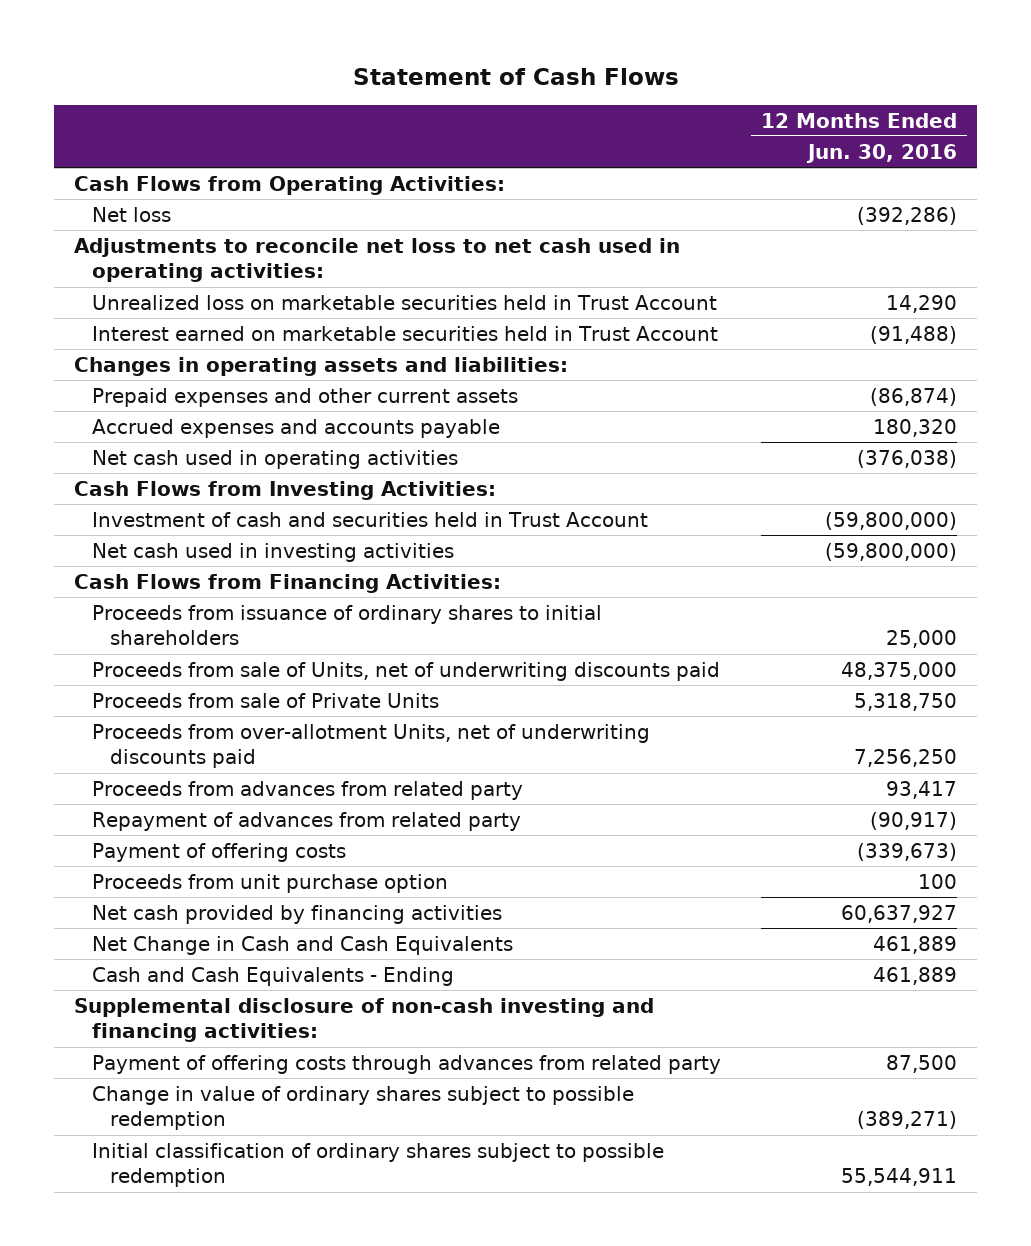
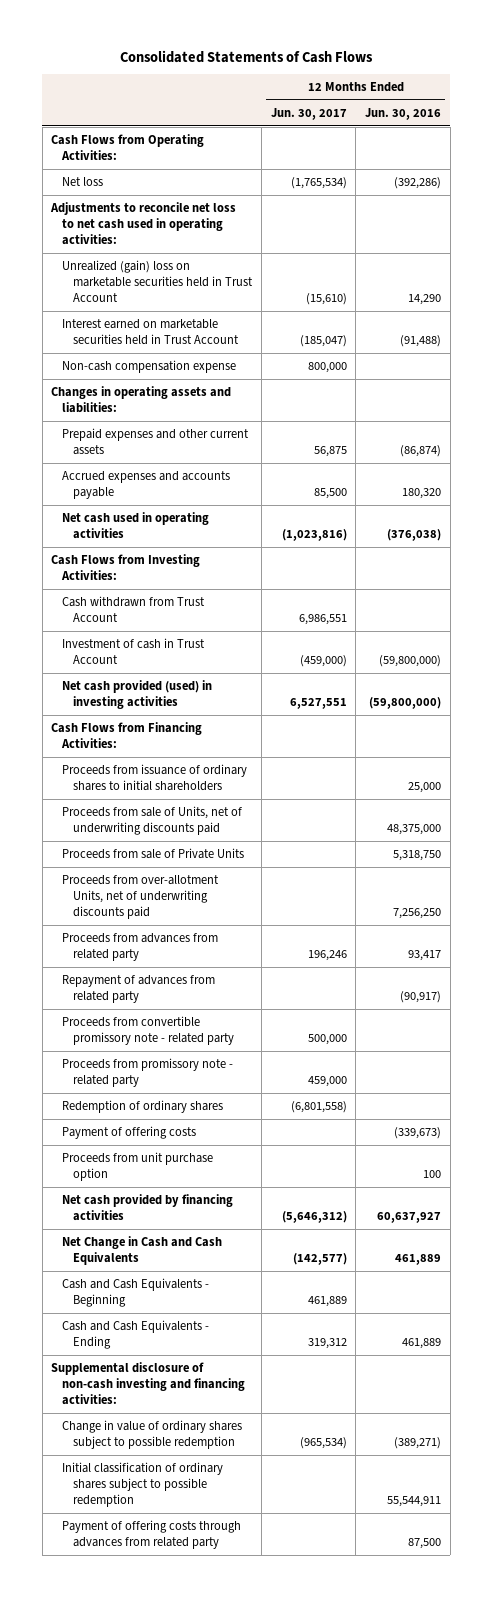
- Statement of Cash Flows
+ Consolidated Statements of Cash Flows
- | 12 Months Ended Jun. 30, 2016
+ | 12 Months Ended Jun. 30, 2017 | 12 Months Ended Jun. 30, 2016
- Unrealized loss on marketable securities held in Trust Account | 14,290
+ Unrealized (gain) loss on marketable securities held in Trust Account | (15,610) | 14,290
+ Non-cash compensation expense | 800,000 |
- Investment of cash and securities held in Trust Account | (59,800,000)
- Net cash used in investing activities | (59,800,000)
+ Cash withdrawn from Trust Account | 6,986,551 |
+ Investment of cash in Trust Account | (459,000) | (59,800,000)
+ Net cash provided (used) in investing activities | 6,527,551 | (59,800,000)
+ Proceeds from convertible promissory note - related party | 500,000 |
+ Proceeds from promissory note - related party | 459,000 |
+ Redemption of ordinary shares | (6,801,558) |
+ Cash and Cash Equivalents - Beginning | 461,889 |
moved down: Payment of offering costs through advances from related party | | 87,500

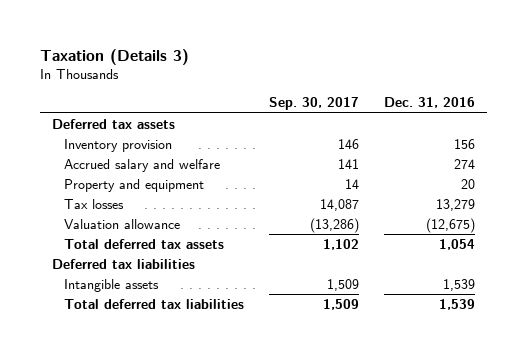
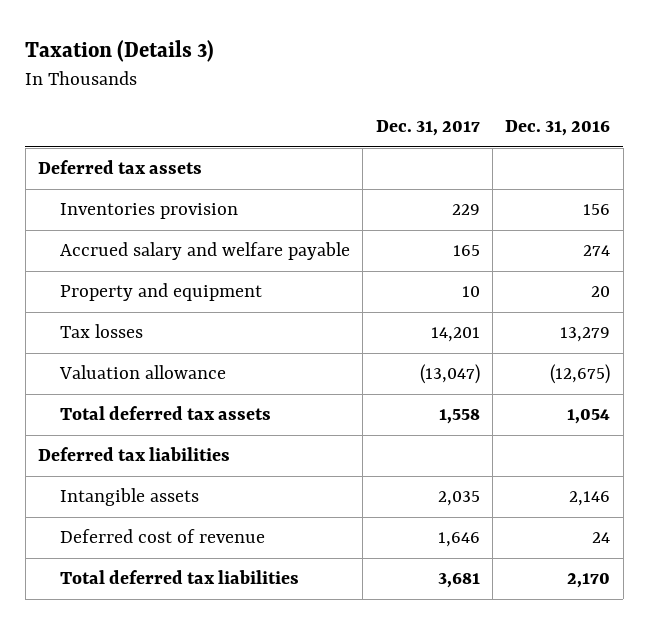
- | Sep. 30, 2017 | Dec. 31, 2016
+ | Dec. 31, 2017 | Dec. 31, 2016
- Inventory provision | 146 | 156
- Accrued salary and welfare | 141 | 274
+ Inventories provision | 229 | 156
+ Accrued salary and welfare payable | 165 | 274
- Intangible assets | 1,509 | 1,539
- Total deferred tax liabilities | 1,509 | 1,539
+ Intangible assets | 2,035 | 2,146
+ Deferred cost of revenue | 1,646 | 24
+ Total deferred tax liabilities | 3,681 | 2,170

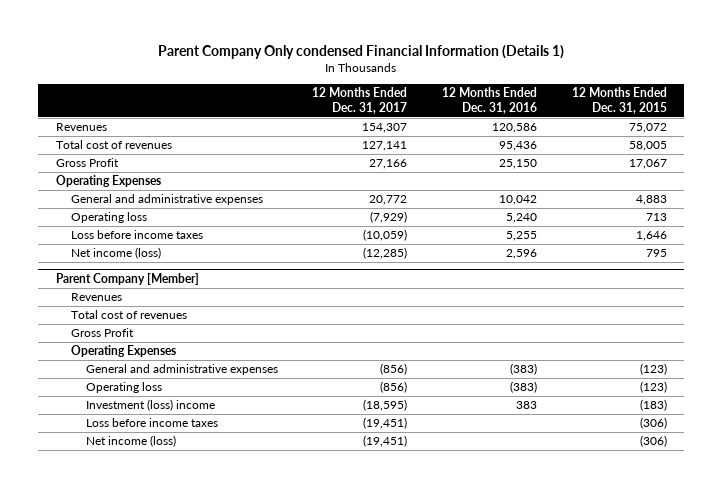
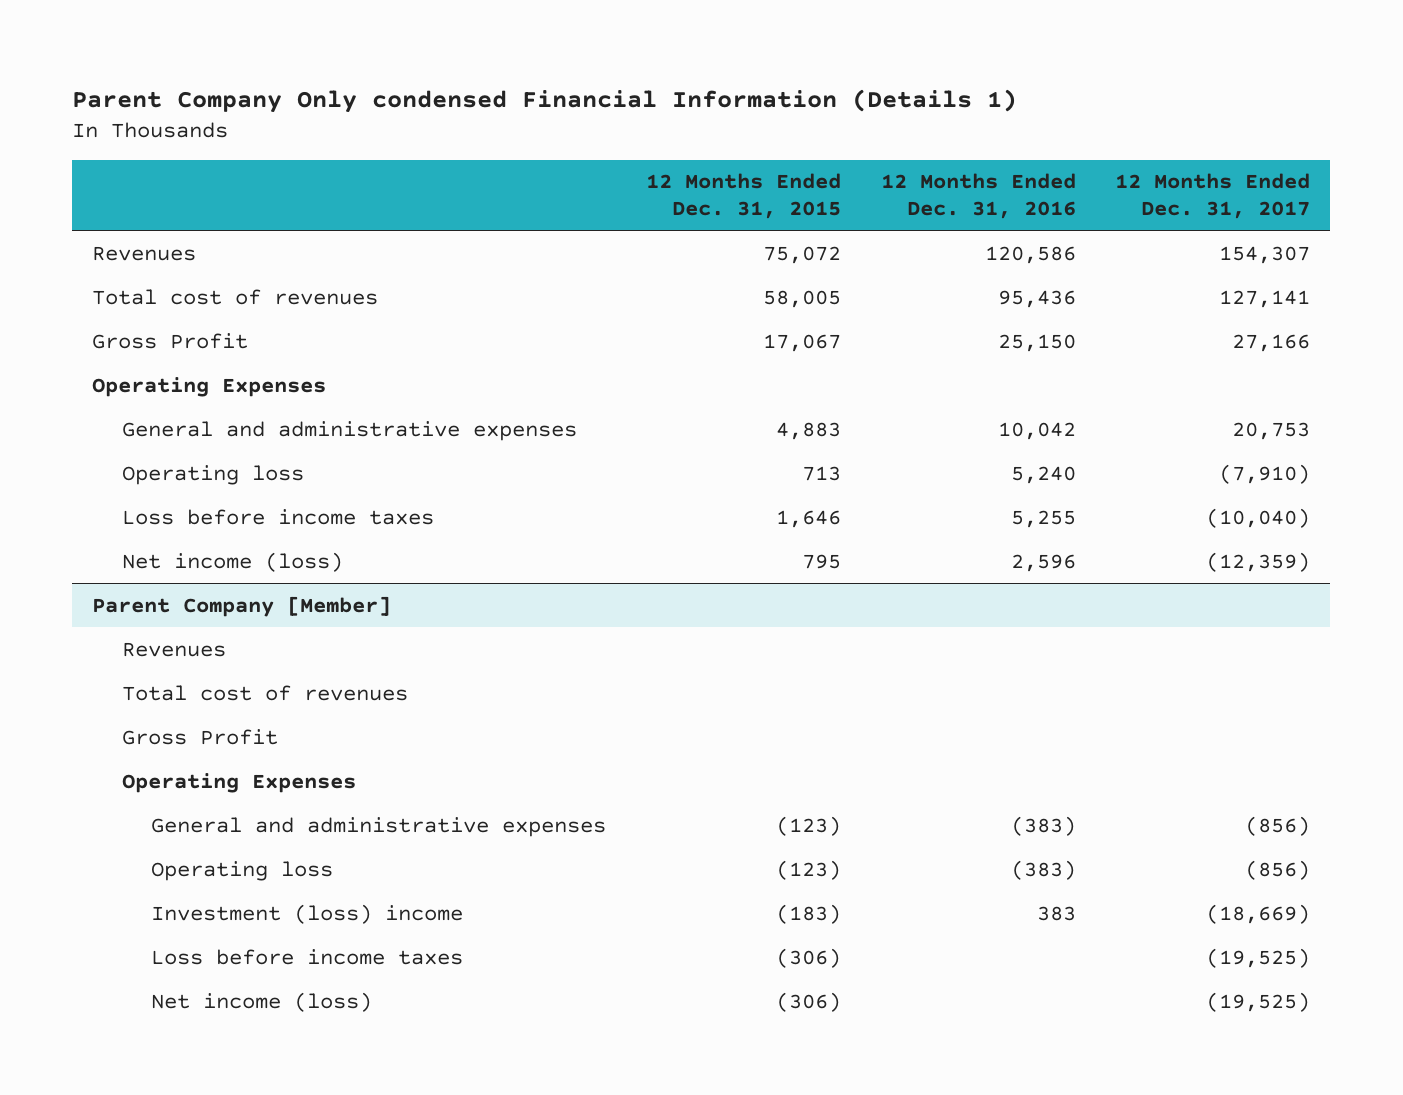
- | 12 Months Ended Dec. 31, 2017 | 12 Months Ended Dec. 31, 2016 | 12 Months Ended Dec. 31, 2015
+ | 12 Months Ended Dec. 31, 2015 | 12 Months Ended Dec. 31, 2016 | 12 Months Ended Dec. 31, 2017
- General and administrative expenses | 20,772 | 10,042 | 4,883
- Operating loss | (7,929) | 5,240 | 713
- Loss before income taxes | (10,059) | 5,255 | 1,646
- Net income (loss) | (12,285) | 2,596 | 795
+ General and administrative expenses | 4,883 | 10,042 | 20,753
+ Operating loss | 713 | 5,240 | (7,910)
+ Loss before income taxes | 1,646 | 5,255 | (10,040)
+ Net income (loss) | 795 | 2,596 | (12,359)
@ Parent Company [Member]
- Investment (loss) income | (18,595) | 383 | (183)
- Loss before income taxes | (19,451) | | (306)
- Net income (loss) | (19,451) | | (306)
+ Investment (loss) income | (183) | 383 | (18,669)
+ Loss before income taxes | (306) | | (19,525)
+ Net income (loss) | (306) | | (19,525)

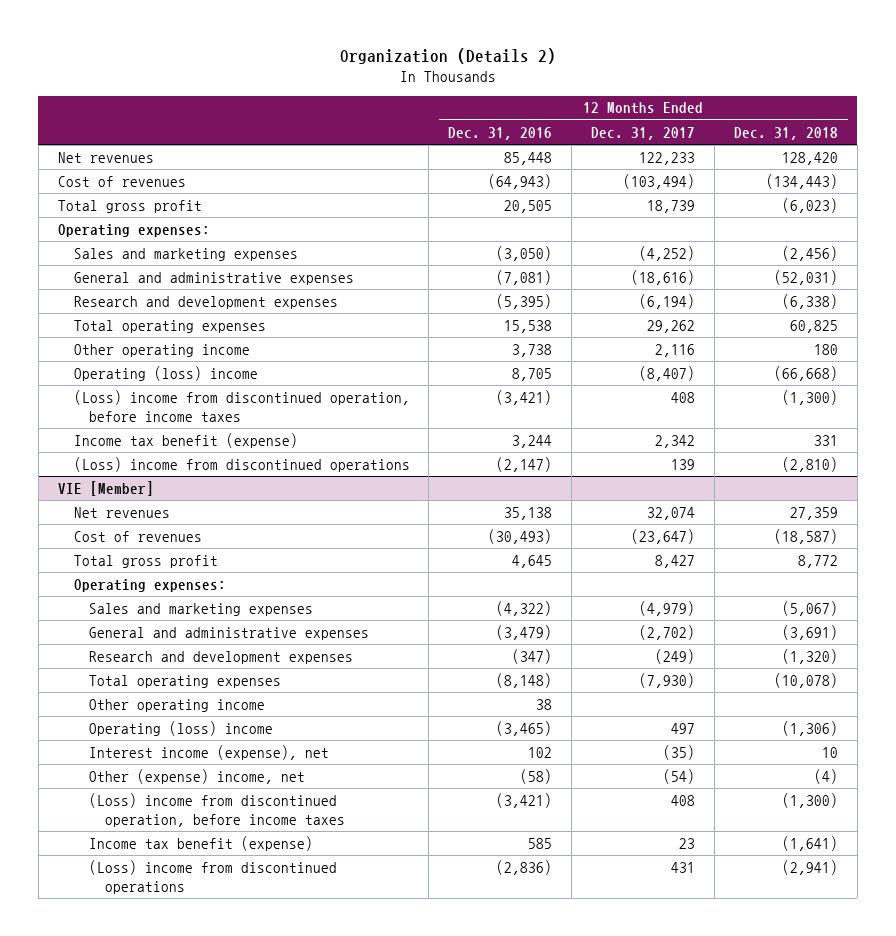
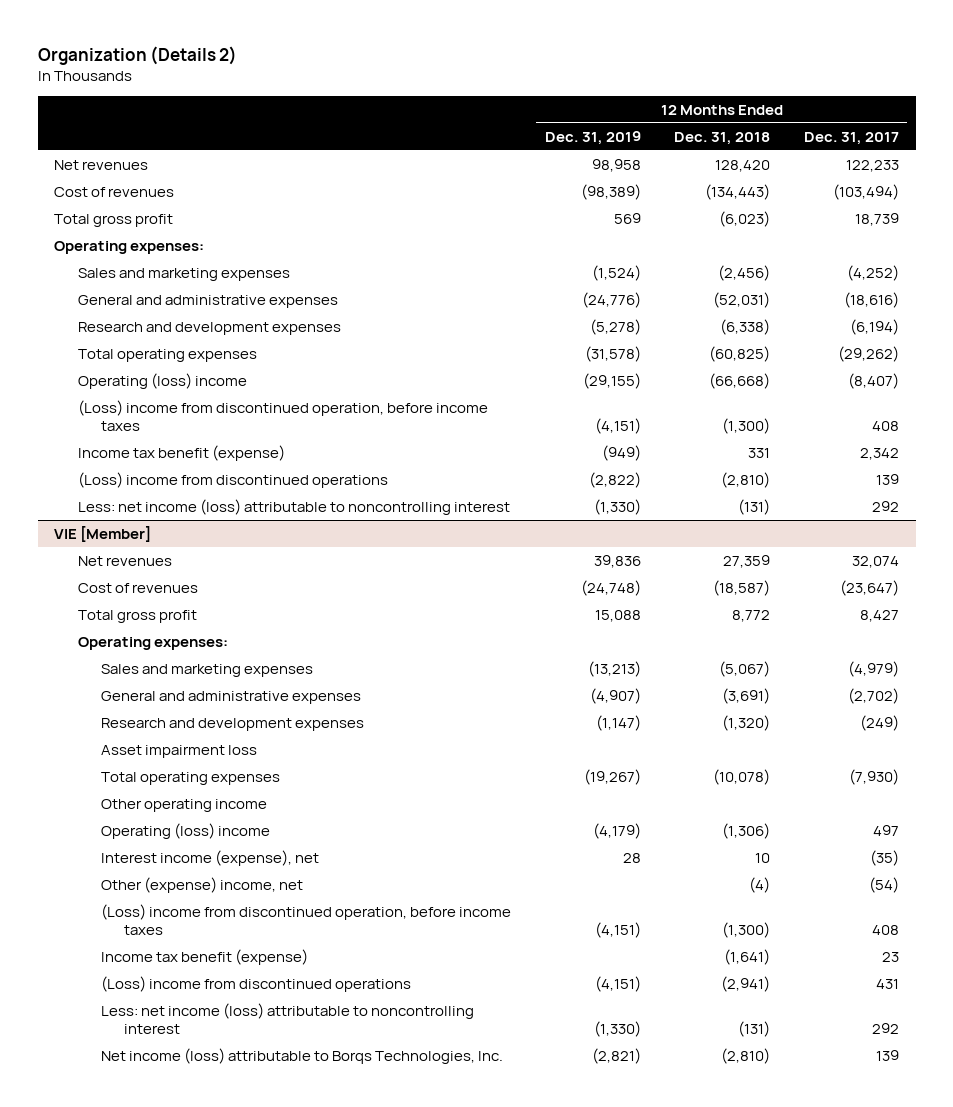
- | 12 Months Ended Dec. 31, 2016 | 12 Months Ended Dec. 31, 2017 | 12 Months Ended Dec. 31, 2018
+ | 12 Months Ended Dec. 31, 2019 | 12 Months Ended Dec. 31, 2018 | 12 Months Ended Dec. 31, 2017
- Total operating expenses | 15,538 | 29,262 | 60,825
- Other operating income | 3,738 | 2,116 | 180
+ Total operating expenses | (31,578) | (60,825) | (29,262)
+ Less: net income (loss) attributable to noncontrolling interest | (1,330) | (131) | 292
@ VIE [Member]
+ Asset impairment loss
+ Less: net income (loss) attributable to noncontrolling interest | (1,330) | (131) | 292
+ Net income (loss) attributable to Borqs Technologies, Inc. | (2,821) | (2,810) | 139

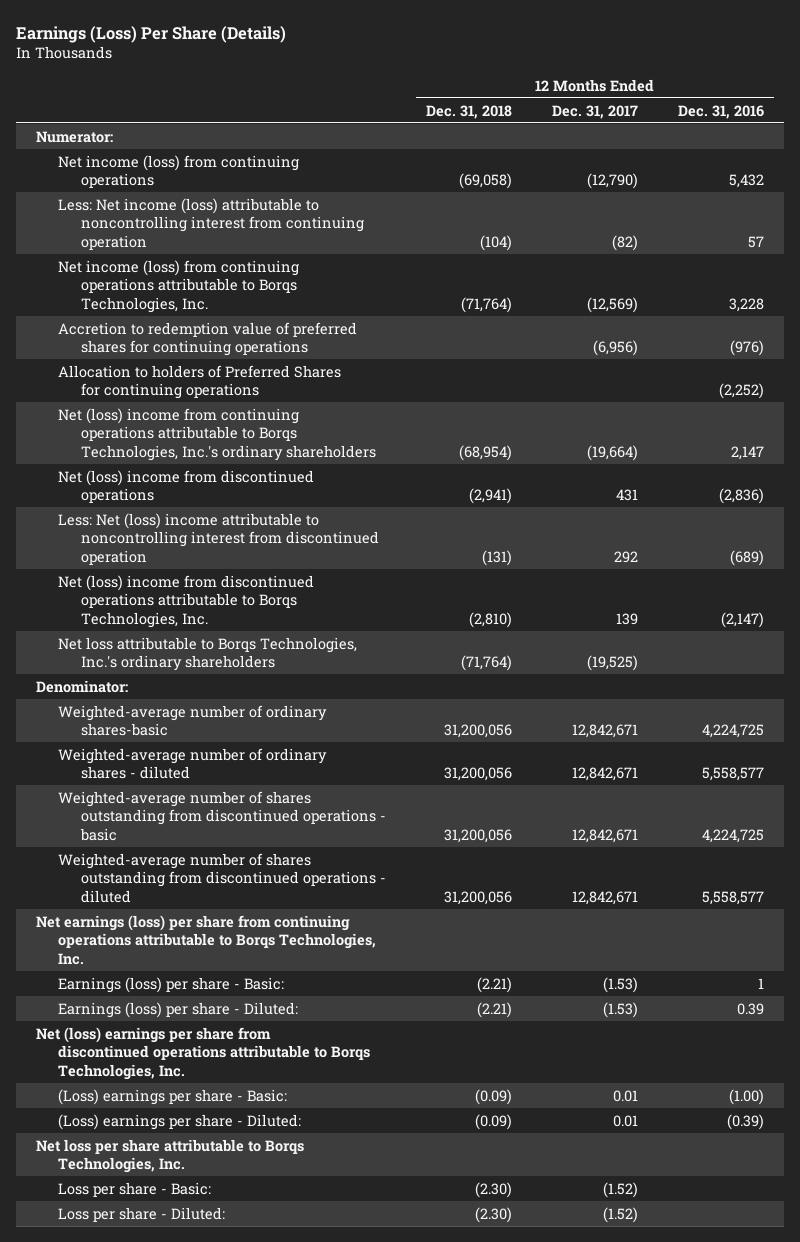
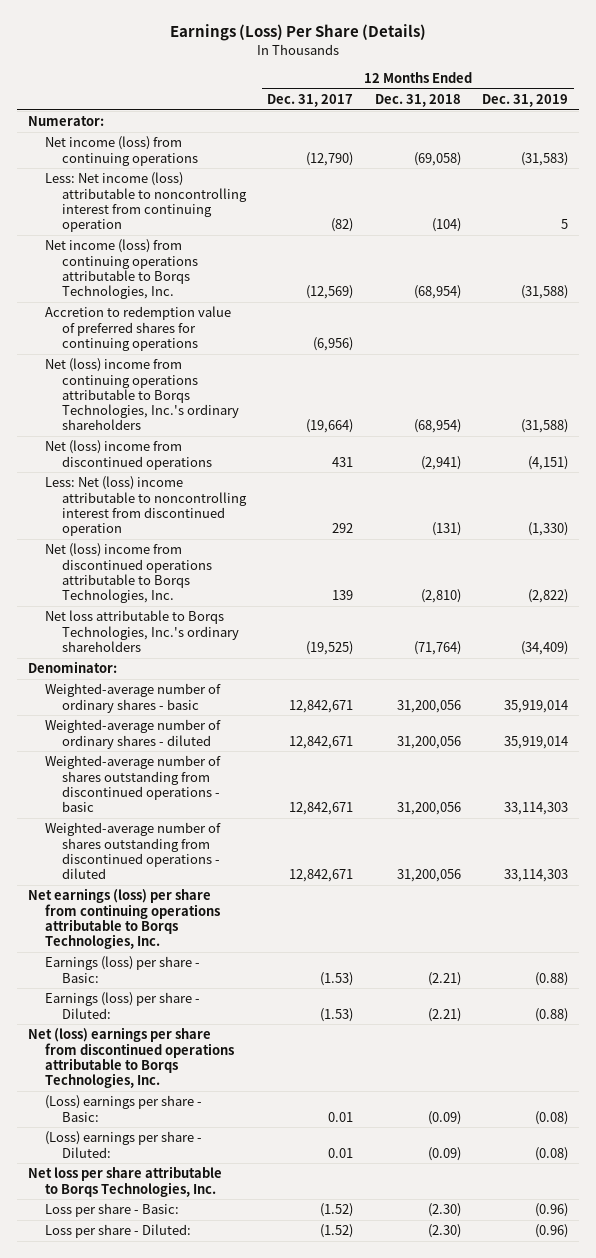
- | 12 Months Ended Dec. 31, 2018 | 12 Months Ended Dec. 31, 2017 | 12 Months Ended Dec. 31, 2016
+ | 12 Months Ended Dec. 31, 2017 | 12 Months Ended Dec. 31, 2018 | 12 Months Ended Dec. 31, 2019
- Net income (loss) from continuing operations attributable to Borqs Technologies, Inc. | (71,764) | (12,569) | 3,228
+ Net income (loss) from continuing operations attributable to Borqs Technologies, Inc. | (12,569) | (68,954) | (31,588)
- Allocation to holders of Preferred Shares for continuing operations | | | (2,252)
- Weighted-average number of ordinary shares-basic | 31,200,056 | 12,842,671 | 4,224,725
+ Weighted-average number of ordinary shares - basic | 12,842,671 | 31,200,056 | 35,919,014

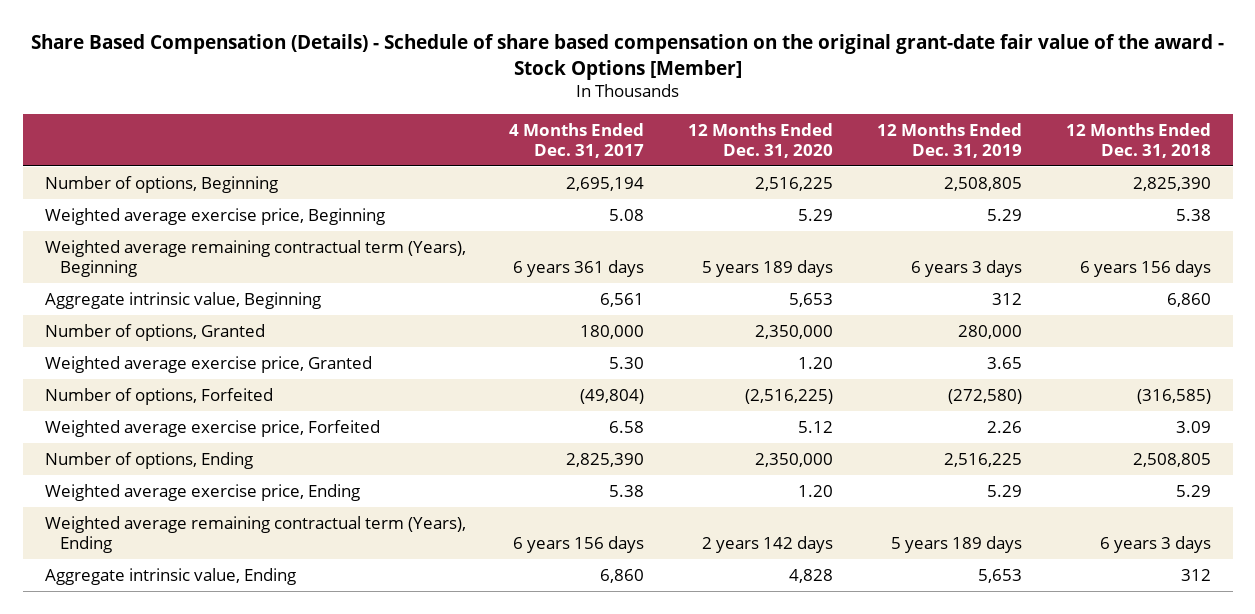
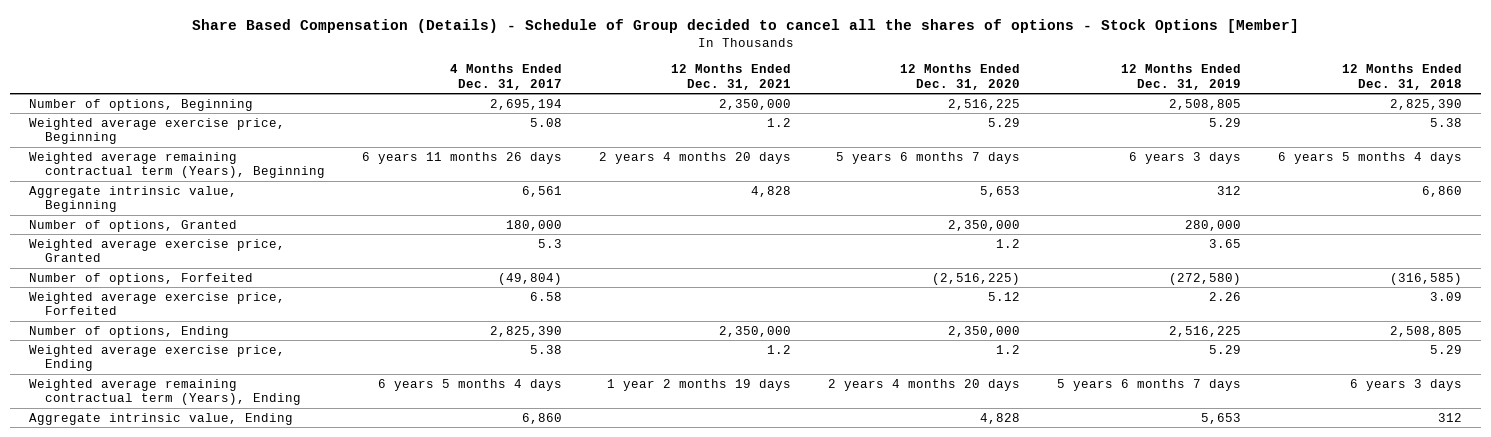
- Share Based Compensation (Details) - Schedule of share based compensation on the original grant-date fair value of the award - Stock Options [Member]
+ Share Based Compensation (Details) - Schedule of Group decided to cancel all the shares of options - Stock Options [Member]
- | 4 Months Ended Dec. 31, 2017 | 12 Months Ended Dec. 31, 2020 | 12 Months Ended Dec. 31, 2019 | 12 Months Ended Dec. 31, 2018
+ | 4 Months Ended Dec. 31, 2017 | 12 Months Ended Dec. 31, 2021 | 12 Months Ended Dec. 31, 2020 | 12 Months Ended Dec. 31, 2019 | 12 Months Ended Dec. 31, 2018
- Weighted average remaining contractual term (Years), Beginning | 6 years 361 days | 5 years 189 days | 6 years 3 days | 6 years 156 days
+ Weighted average remaining contractual term (Years), Beginning | 6 years 11 months 26 days | 2 years 4 months 20 days | 5 years 6 months 7 days | 6 years 3 days | 6 years 5 months 4 days
- Weighted average exercise price, Granted | 5.30 | 1.20 | 3.65 |
+ Weighted average exercise price, Granted | 5.3 | | 1.2 | 3.65 |
- Weighted average exercise price, Ending | 5.38 | 1.20 | 5.29 | 5.29
- Weighted average remaining contractual term (Years), Ending | 6 years 156 days | 2 years 142 days | 5 years 189 days | 6 years 3 days
+ Weighted average exercise price, Ending | 5.38 | 1.2 | 1.2 | 5.29 | 5.29
+ Weighted average remaining contractual term (Years), Ending | 6 years 5 months 4 days | 1 year 2 months 19 days | 2 years 4 months 20 days | 5 years 6 months 7 days | 6 years 3 days

